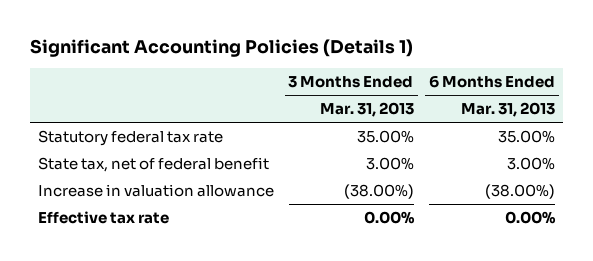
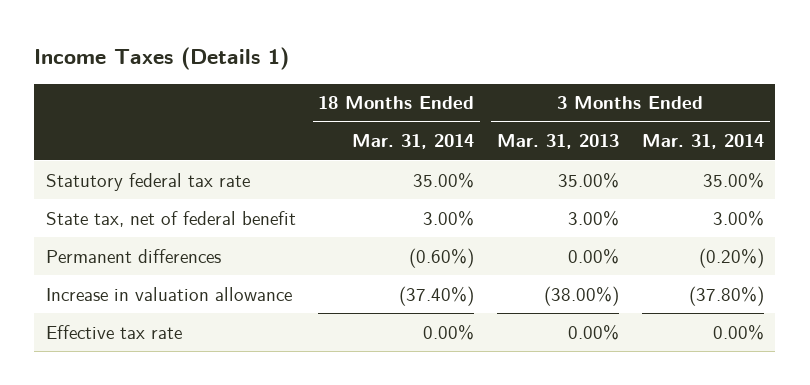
- Significant Accounting Policies (Details 1)
+ Income Taxes (Details 1)
- | 3 Months Ended Mar. 31, 2013 | 6 Months Ended Mar. 31, 2013
+ | 18 Months Ended Mar. 31, 2014 | 3 Months Ended Mar. 31, 2013 | 3 Months Ended Mar. 31, 2014
+ Permanent differences | (0.60%) | 0.00% | (0.20%)

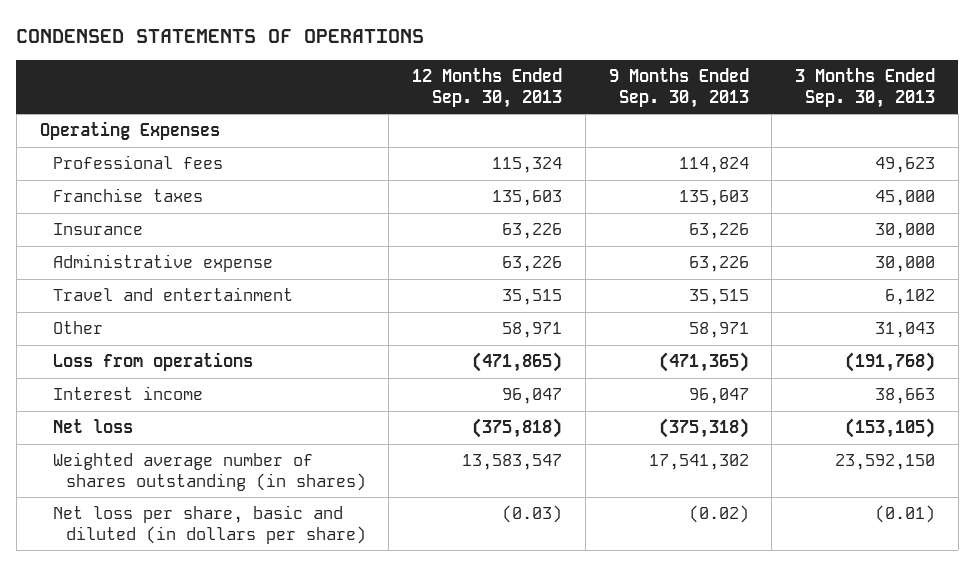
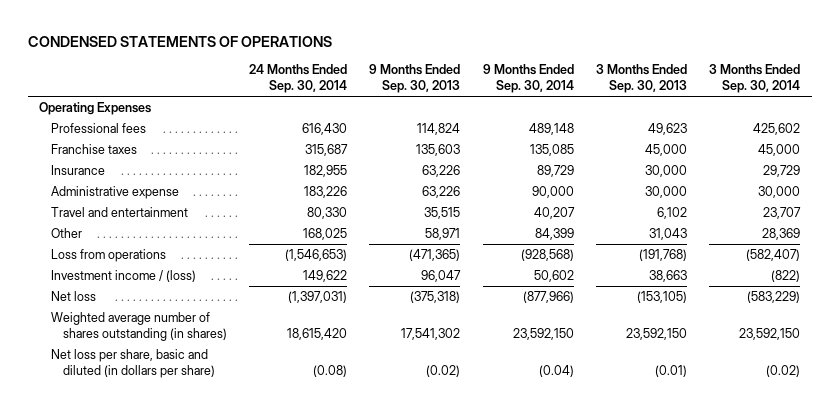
- | 12 Months Ended Sep. 30, 2013 | 9 Months Ended Sep. 30, 2013 | 3 Months Ended Sep. 30, 2013
+ | 24 Months Ended Sep. 30, 2014 | 9 Months Ended Sep. 30, 2013 | 9 Months Ended Sep. 30, 2014 | 3 Months Ended Sep. 30, 2013 | 3 Months Ended Sep. 30, 2014
- Interest income | 96,047 | 96,047 | 38,663
+ Investment income / (loss) | 149,622 | 96,047 | 50,602 | 38,663 | (822)

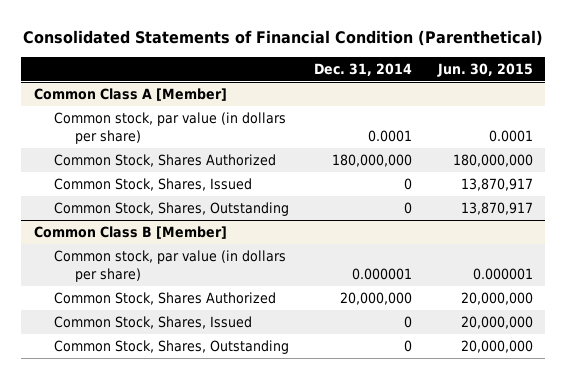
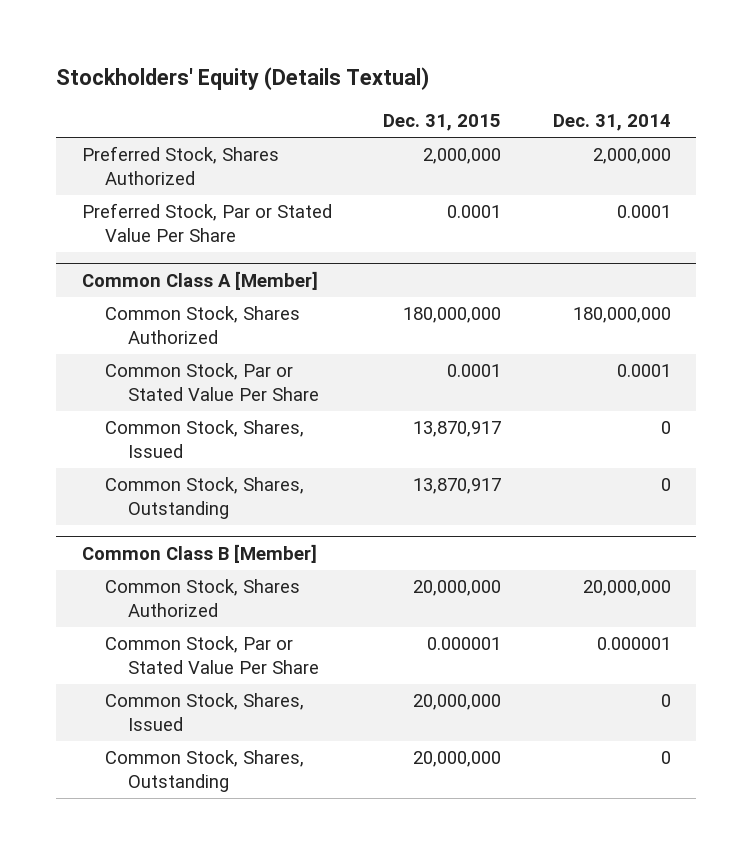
- Consolidated Statements of Financial Condition (Parenthetical)
+ Stockholders' Equity (Details Textual)
- | Dec. 31, 2014 | Jun. 30, 2015
+ | Dec. 31, 2015 | Dec. 31, 2014
+ Preferred Stock, Shares Authorized | 2,000,000 | 2,000,000
+ Preferred Stock, Par or Stated Value Per Share | 0.0001 | 0.0001
@ Common Class A [Member]
- Common stock, par value (in dollars per share) | 0.0001 | 0.0001
+ Common Stock, Par or Stated Value Per Share | 0.0001 | 0.0001
@ Common Class B [Member]
- Common stock, par value (in dollars per share) | 0.000001 | 0.000001
+ Common Stock, Par or Stated Value Per Share | 0.000001 | 0.000001

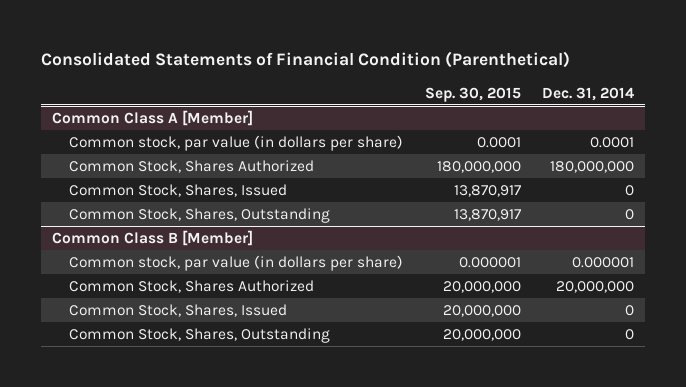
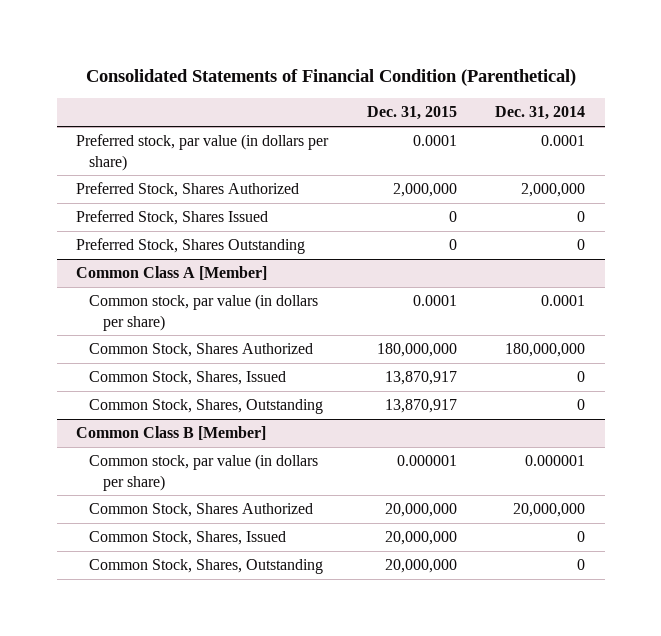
- | Sep. 30, 2015 | Dec. 31, 2014
+ | Dec. 31, 2015 | Dec. 31, 2014
+ Preferred stock, par value (in dollars per share) | 0.0001 | 0.0001
+ Preferred Stock, Shares Authorized | 2,000,000 | 2,000,000
+ Preferred Stock, Shares Issued | 0 | 0
+ Preferred Stock, Shares Outstanding | 0 | 0

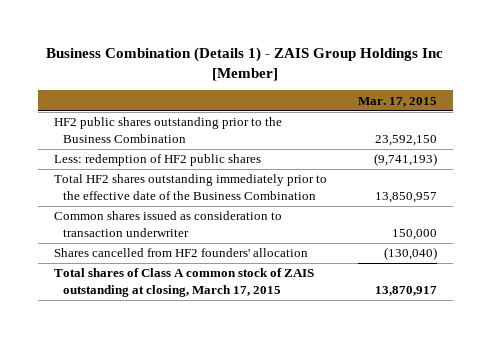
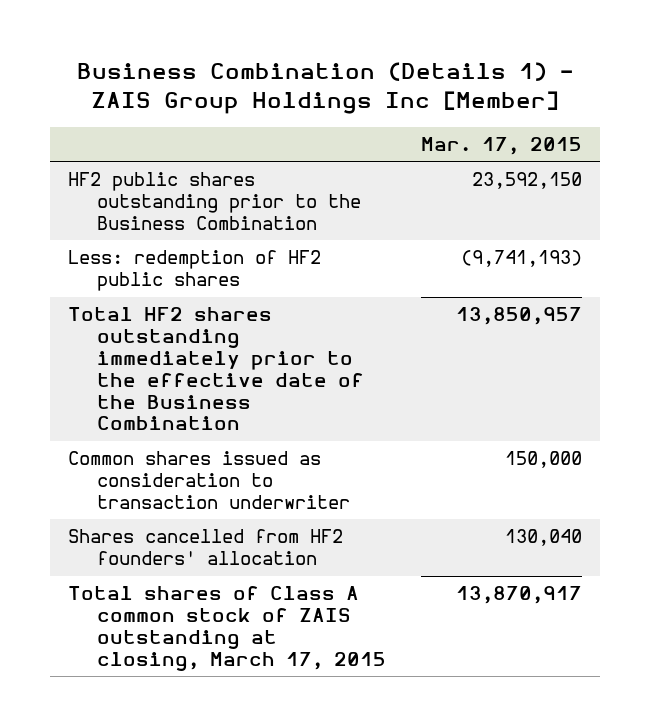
- Shares cancelled from HF2 founders' allocation | (130,040)
+ Shares cancelled from HF2 founders' allocation | 130,040

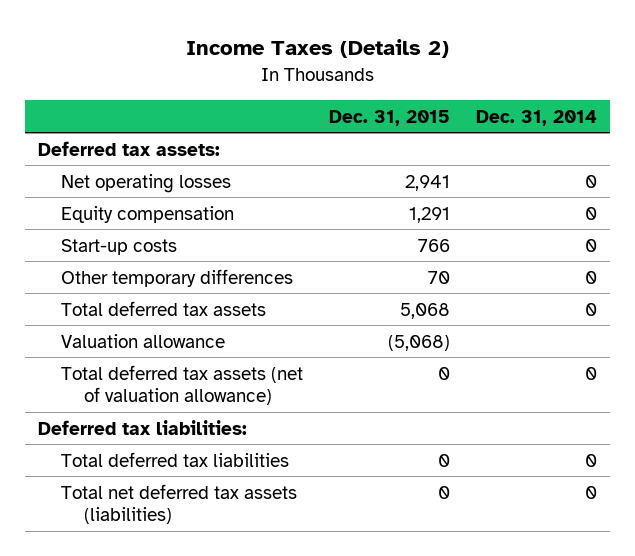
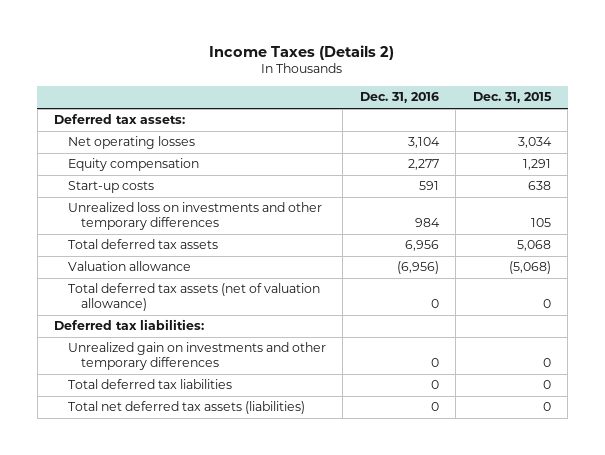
- | Dec. 31, 2015 | Dec. 31, 2014
+ | Dec. 31, 2016 | Dec. 31, 2015
- Net operating losses | 2,941 | 0
+ Net operating losses | 3,104 | 3,034
- Start-up costs | 766 | 0
- Other temporary differences | 70 | 0
+ Start-up costs | 591 | 638
+ Unrealized loss on investments and other temporary differences | 984 | 105
+ Unrealized gain on investments and other temporary differences | 0 | 0

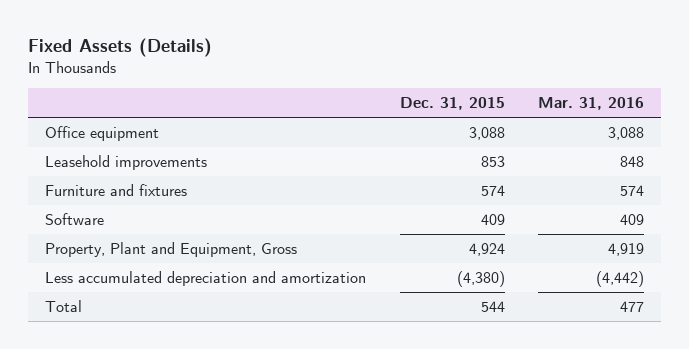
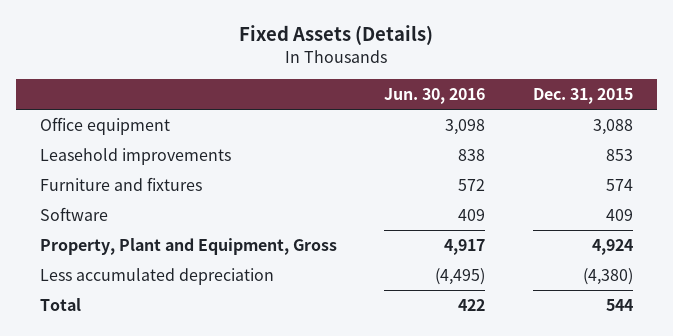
- | Dec. 31, 2015 | Mar. 31, 2016
+ | Jun. 30, 2016 | Dec. 31, 2015
- Less accumulated depreciation and amortization | (4,380) | (4,442)
+ Less accumulated depreciation | (4,495) | (4,380)

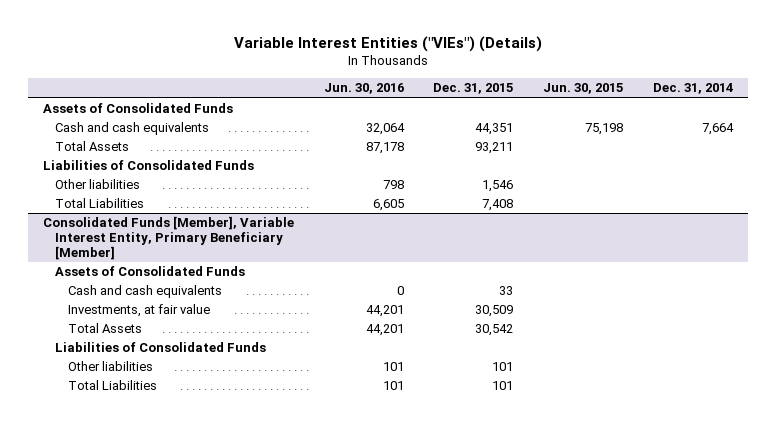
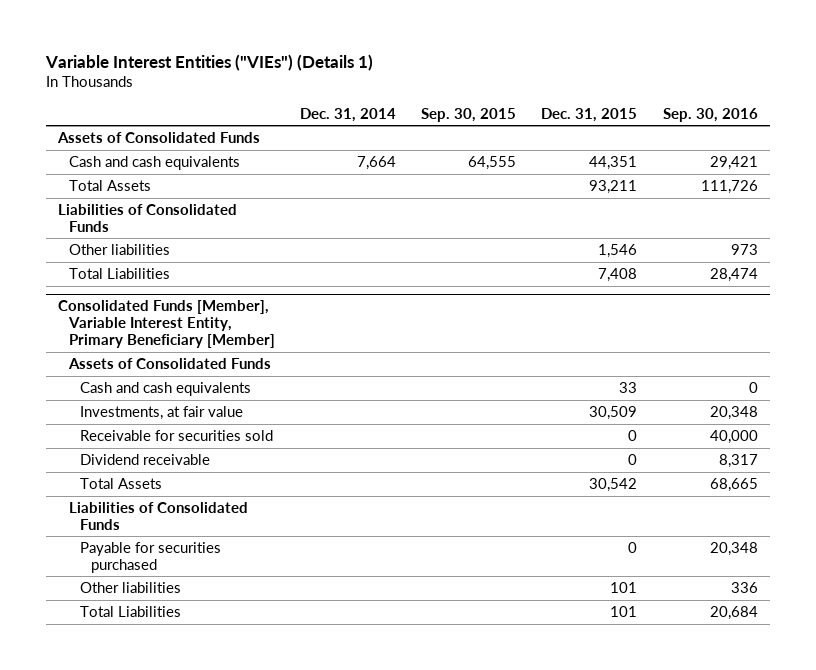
- Variable Interest Entities ("VIEs") (Details)
+ Variable Interest Entities ("VIEs") (Details 1)
- | Jun. 30, 2016 | Dec. 31, 2015 | Jun. 30, 2015 | Dec. 31, 2014
+ | Dec. 31, 2014 | Sep. 30, 2015 | Dec. 31, 2015 | Sep. 30, 2016
@ Consolidated Funds [Member], Variable Interest Entity, Primary Beneficiary [Member]
+ Receivable for securities sold | | | 0 | 40,000
+ Dividend receivable | | | 0 | 8,317
+ Payable for securities purchased | | | 0 | 20,348

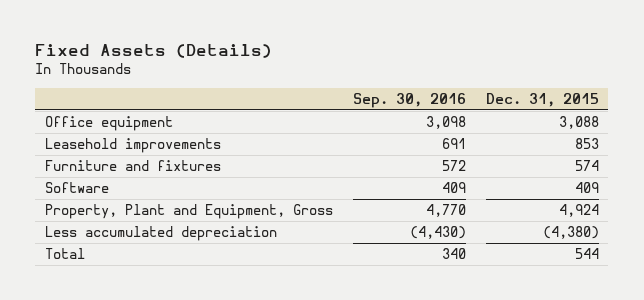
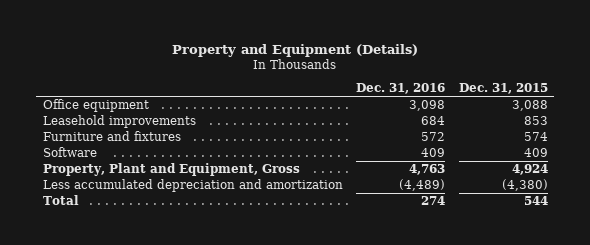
- Fixed Assets (Details)
+ Property and Equipment (Details)
- | Sep. 30, 2016 | Dec. 31, 2015
+ | Dec. 31, 2016 | Dec. 31, 2015
- Less accumulated depreciation | (4,430) | (4,380)
+ Less accumulated depreciation and amortization | (4,489) | (4,380)

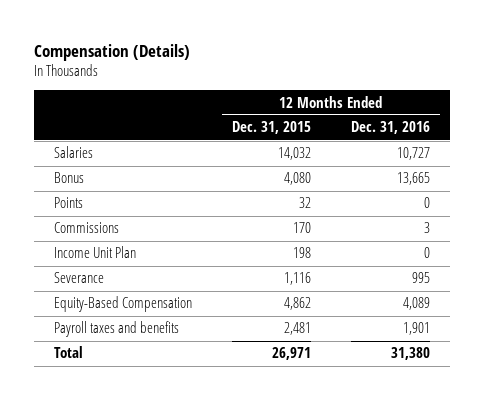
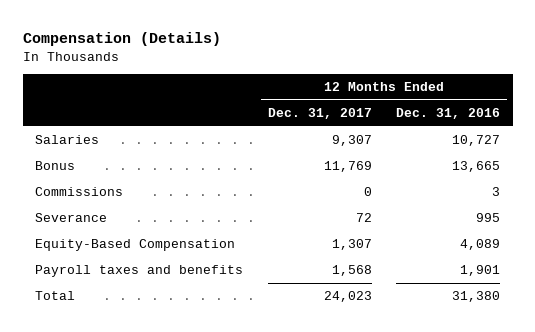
- | 12 Months Ended Dec. 31, 2015 | 12 Months Ended Dec. 31, 2016
+ | 12 Months Ended Dec. 31, 2017 | 12 Months Ended Dec. 31, 2016
- Points | 32 | 0
- Income Unit Plan | 198 | 0

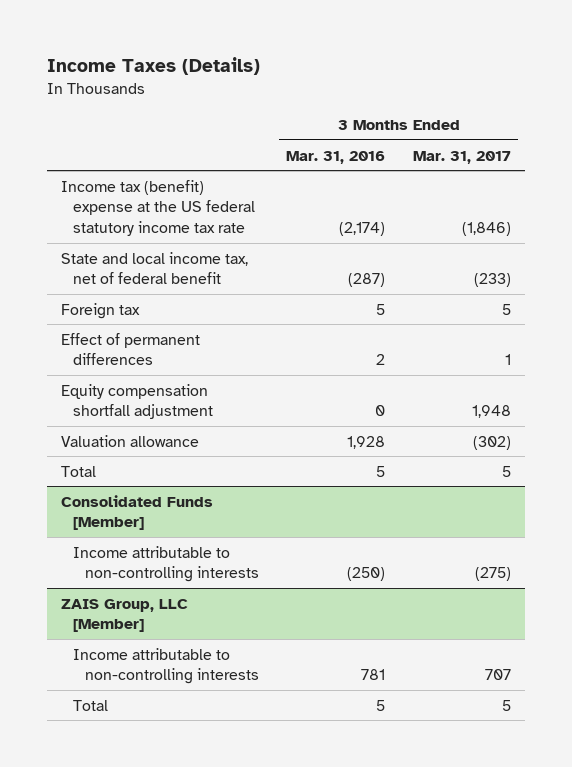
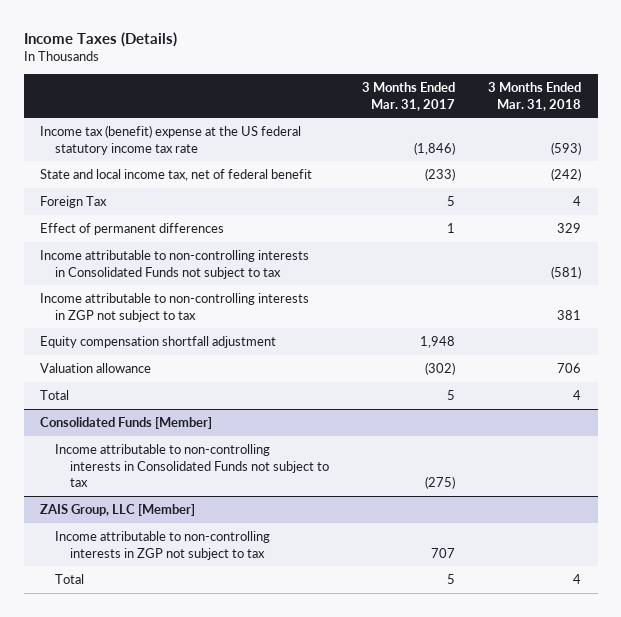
- | 3 Months Ended Mar. 31, 2016 | 3 Months Ended Mar. 31, 2017
+ | 3 Months Ended Mar. 31, 2017 | 3 Months Ended Mar. 31, 2018
- Foreign tax | 5 | 5
+ Foreign Tax | 5 | 4
+ Income attributable to non-controlling interests in Consolidated Funds not subject to tax | | (581)
+ Income attributable to non-controlling interests in ZGP not subject to tax | | 381
@ Consolidated Funds [Member]
- Income attributable to non-controlling interests | (250) | (275)
+ Income attributable to non-controlling interests in Consolidated Funds not subject to tax | (275) |
@ ZAIS Group, LLC [Member]
- Income attributable to non-controlling interests | 781 | 707
+ Income attributable to non-controlling interests in ZGP not subject to tax | 707 |

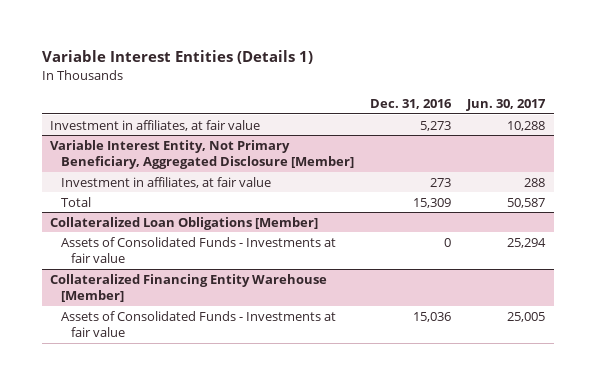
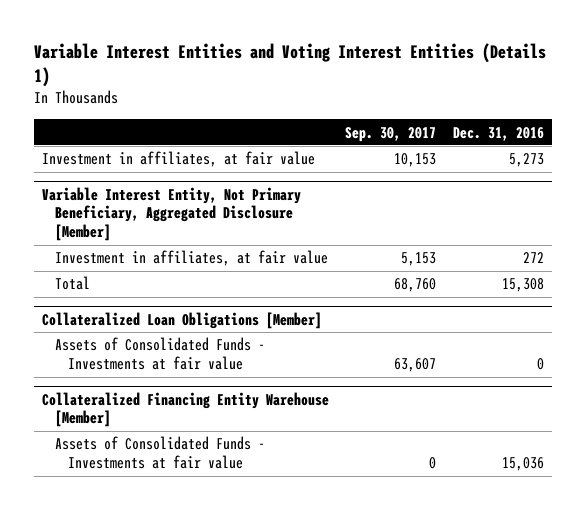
- Variable Interest Entities (Details 1)
+ Variable Interest Entities and Voting Interest Entities (Details 1)
- | Dec. 31, 2016 | Jun. 30, 2017
+ | Sep. 30, 2017 | Dec. 31, 2016
@ Variable Interest Entity, Not Primary Beneficiary, Aggregated Disclosure [Member]
- Investment in affiliates, at fair value | 273 | 288
- Total | 15,309 | 50,587
+ Investment in affiliates, at fair value | 5,153 | 272
+ Total | 68,760 | 15,308

